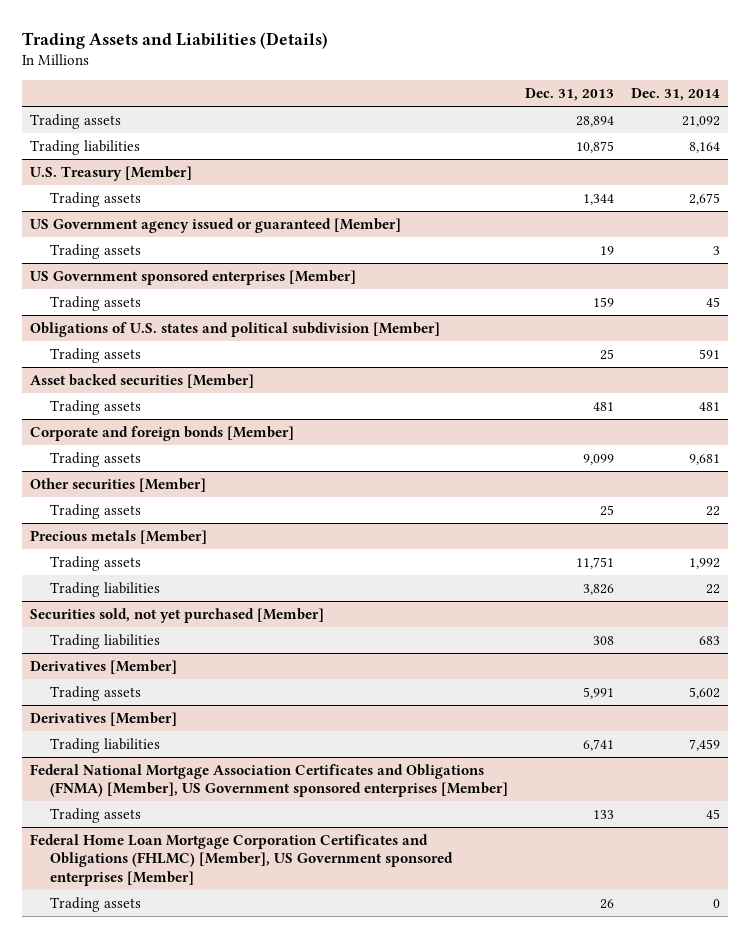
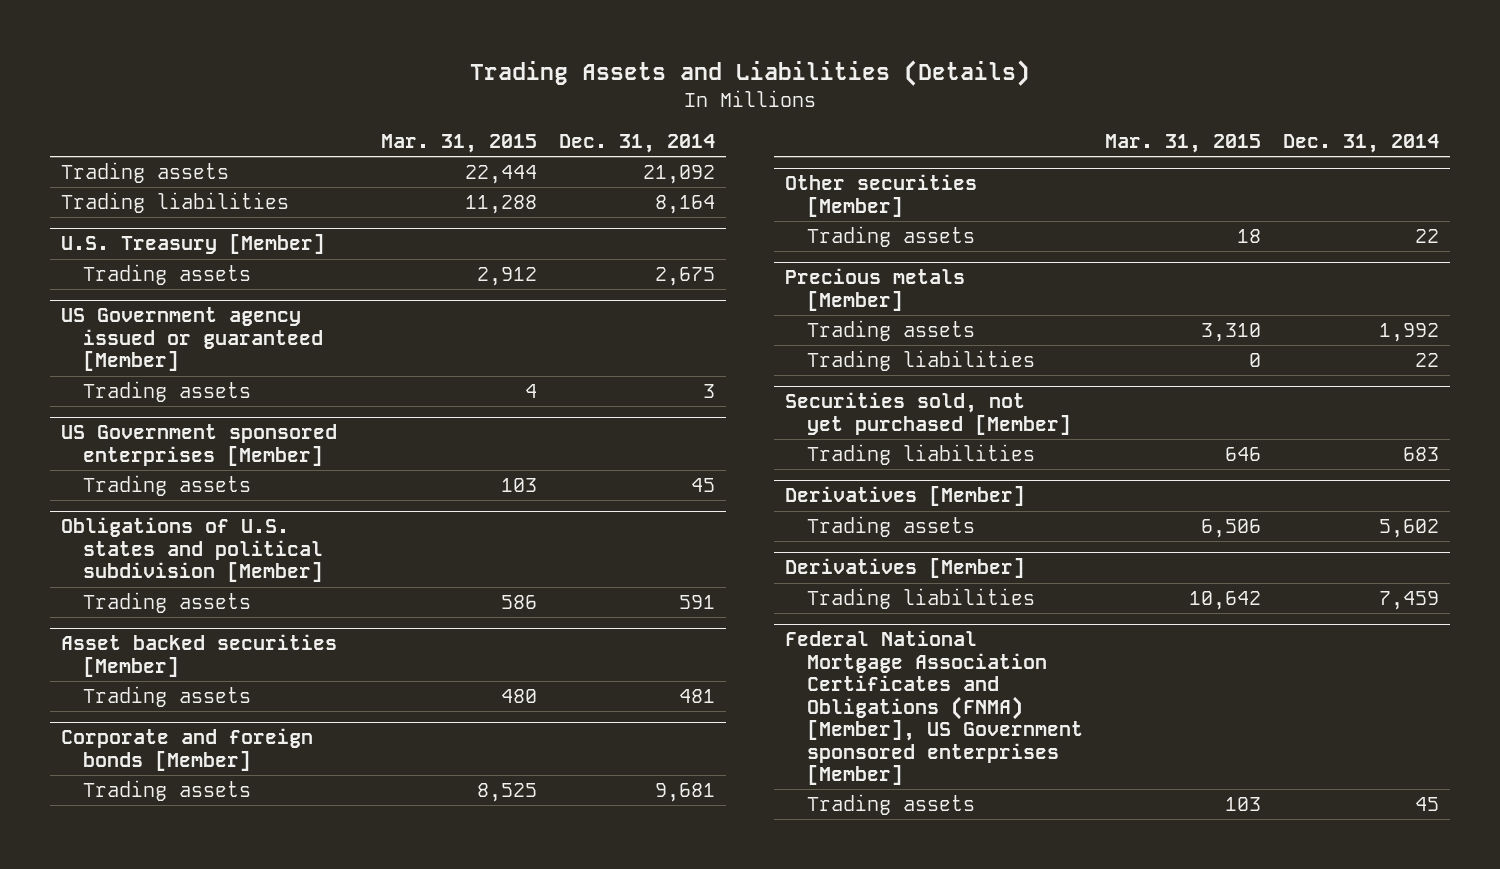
- | Dec. 31, 2013 | Dec. 31, 2014
+ | Mar. 31, 2015 | Dec. 31, 2014
- Federal Home Loan Mortgage Corporation Certificates and Obligations (FHLMC) [Member], US Government sponsored enterprises [Member]
- Trading assets | 26 | 0

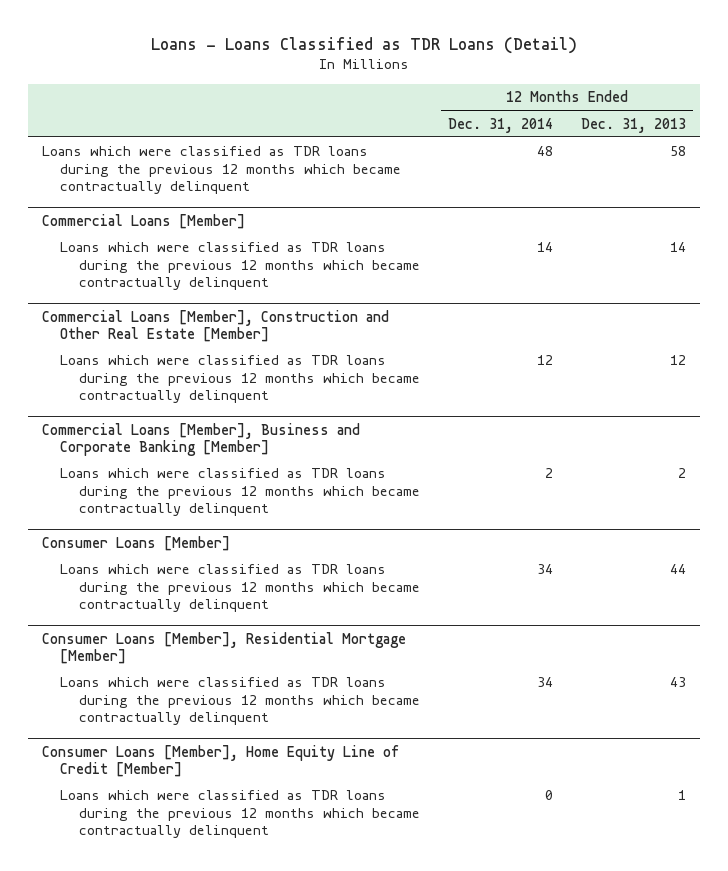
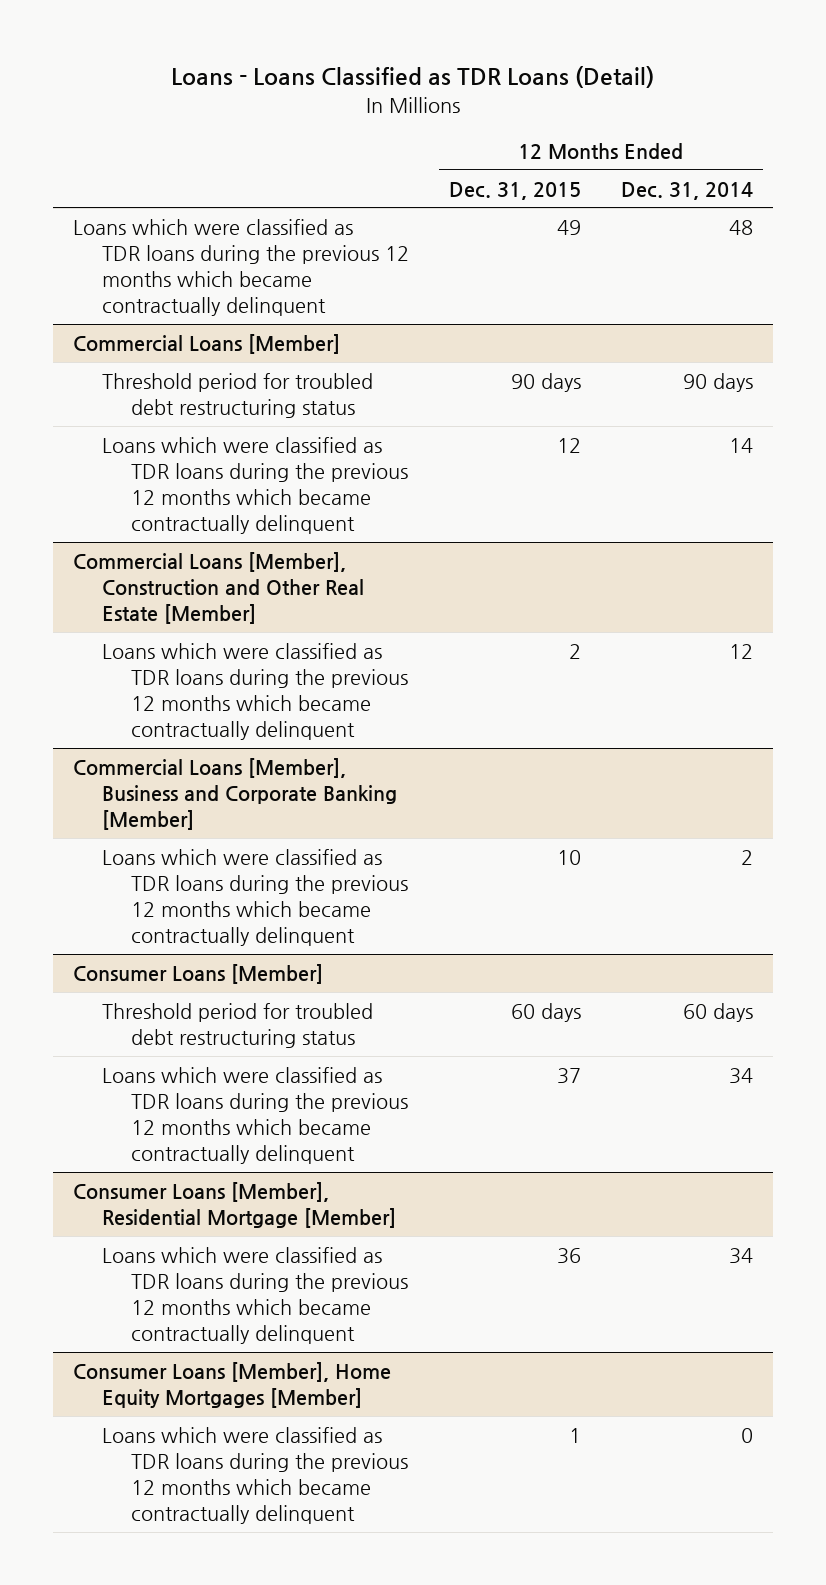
- | 12 Months Ended Dec. 31, 2014 | 12 Months Ended Dec. 31, 2013
+ | 12 Months Ended Dec. 31, 2015 | 12 Months Ended Dec. 31, 2014
@ Commercial Loans [Member]
+ Threshold period for troubled debt restructuring status | 90 days | 90 days
@ Consumer Loans [Member]
+ Threshold period for troubled debt restructuring status | 60 days | 60 days
- Consumer Loans [Member], Home Equity Line of Credit [Member]
+ Consumer Loans [Member], Home Equity Mortgages [Member]

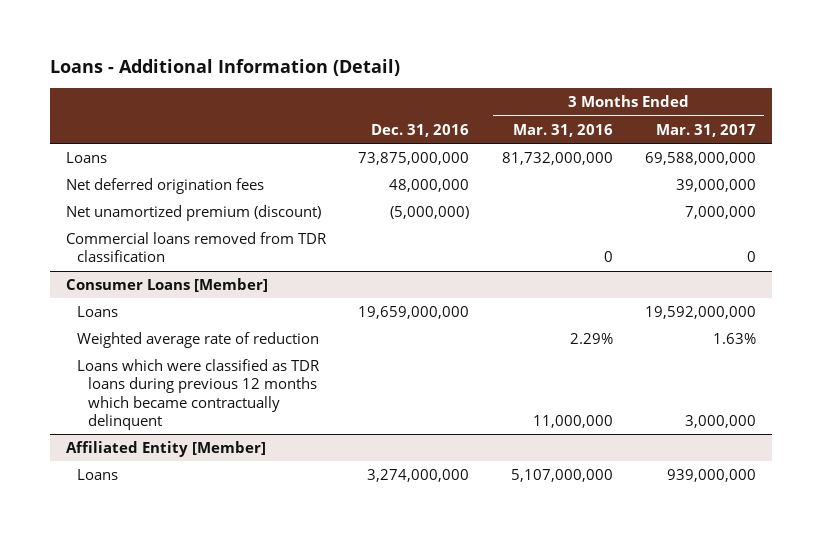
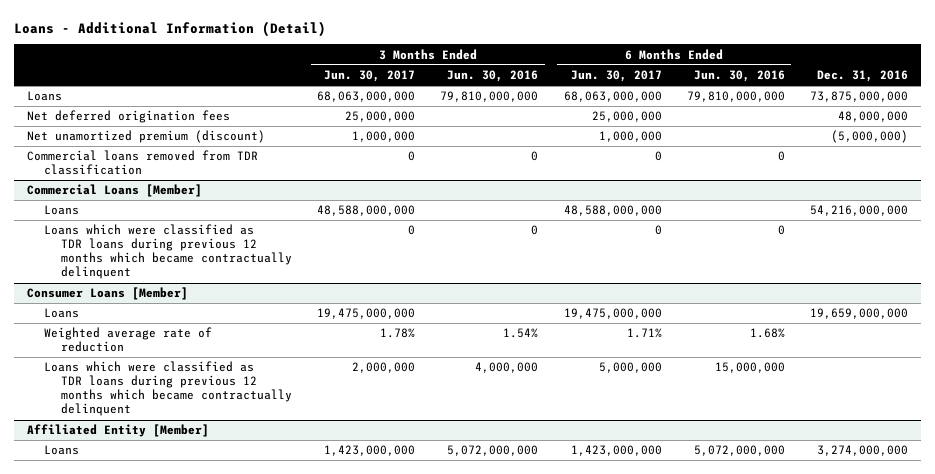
- | Dec. 31, 2016 | 3 Months Ended Mar. 31, 2016 | 3 Months Ended Mar. 31, 2017
+ | 3 Months Ended Jun. 30, 2017 | 3 Months Ended Jun. 30, 2016 | 6 Months Ended Jun. 30, 2017 | 6 Months Ended Jun. 30, 2016 | Dec. 31, 2016
+ Commercial Loans [Member]
+ Loans | 48,588,000,000 | | 48,588,000,000 | | 54,216,000,000
+ Loans which were classified as TDR loans during previous 12 months which became contractually delinquent | 0 | 0 | 0 | 0 |

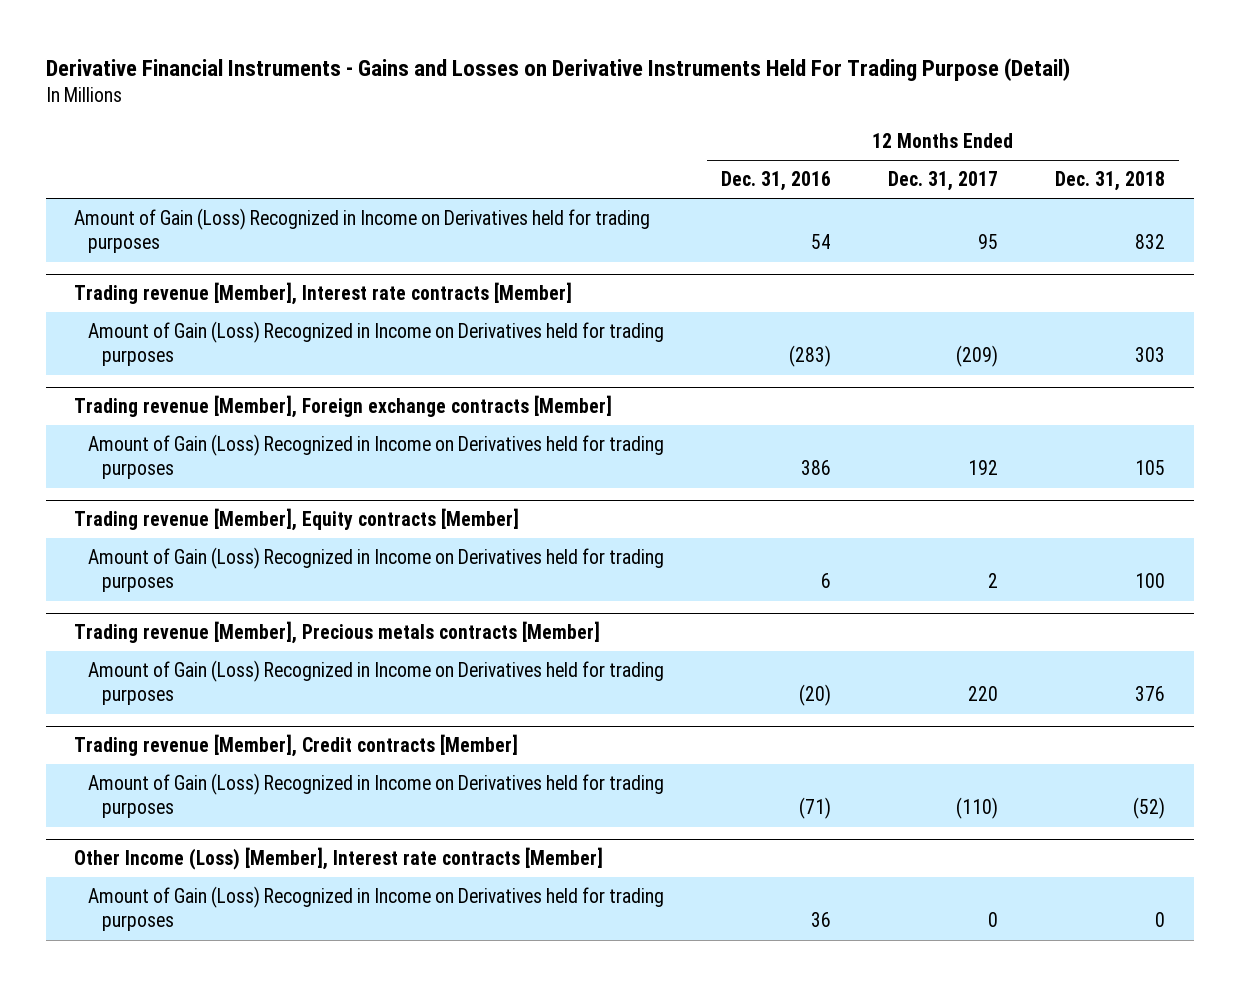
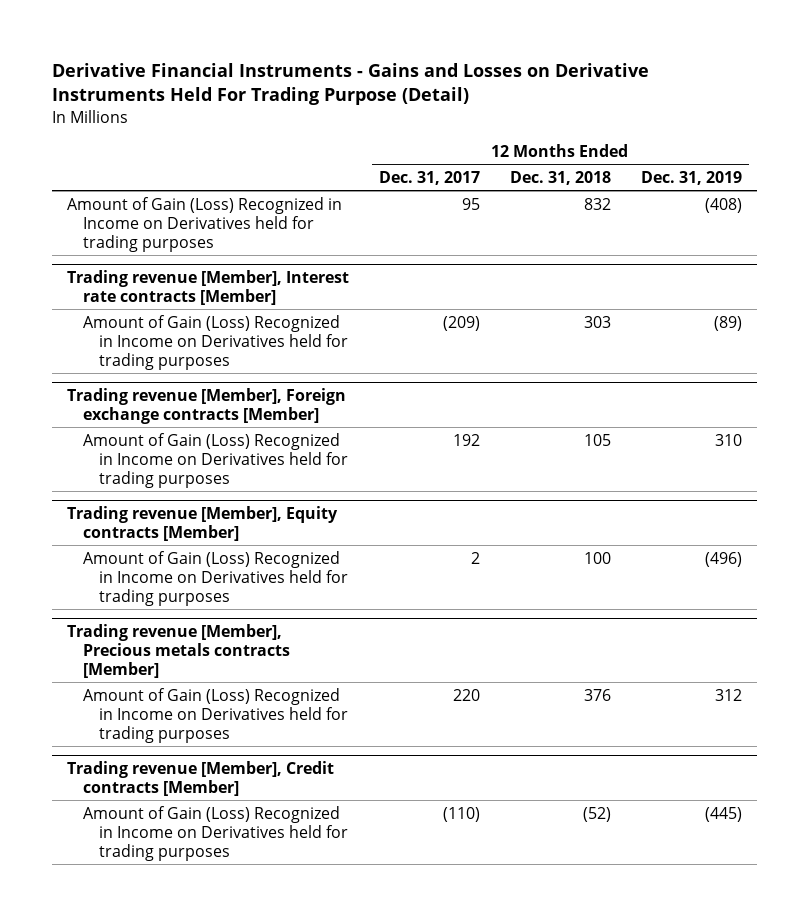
- | 12 Months Ended Dec. 31, 2016 | 12 Months Ended Dec. 31, 2017 | 12 Months Ended Dec. 31, 2018
+ | 12 Months Ended Dec. 31, 2017 | 12 Months Ended Dec. 31, 2018 | 12 Months Ended Dec. 31, 2019
- Other Income (Loss) [Member], Interest rate contracts [Member]
- Amount of Gain (Loss) Recognized in Income on Derivatives held for trading purposes | 36 | 0 | 0

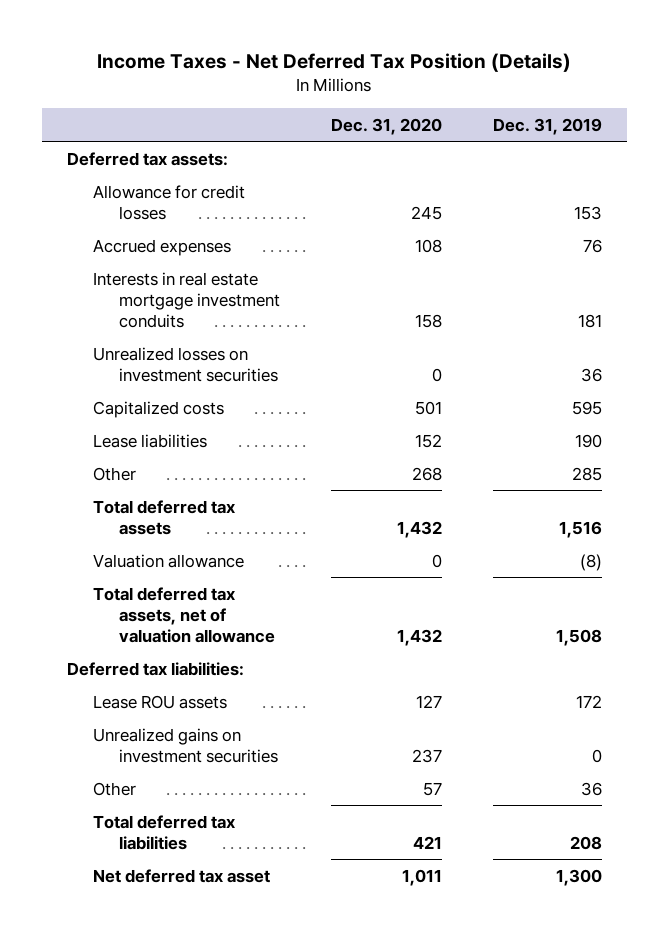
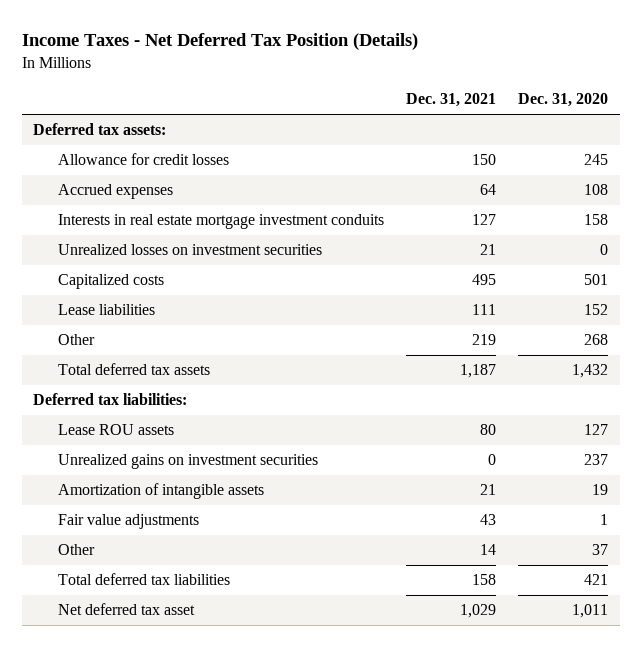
- | Dec. 31, 2020 | Dec. 31, 2019
+ | Dec. 31, 2021 | Dec. 31, 2020
- Valuation allowance | 0 | (8)
- Total deferred tax assets, net of valuation allowance | 1,432 | 1,508
- Other | 57 | 36
+ Amortization of intangible assets | 21 | 19
+ Fair value adjustments | 43 | 1
+ Other | 14 | 37

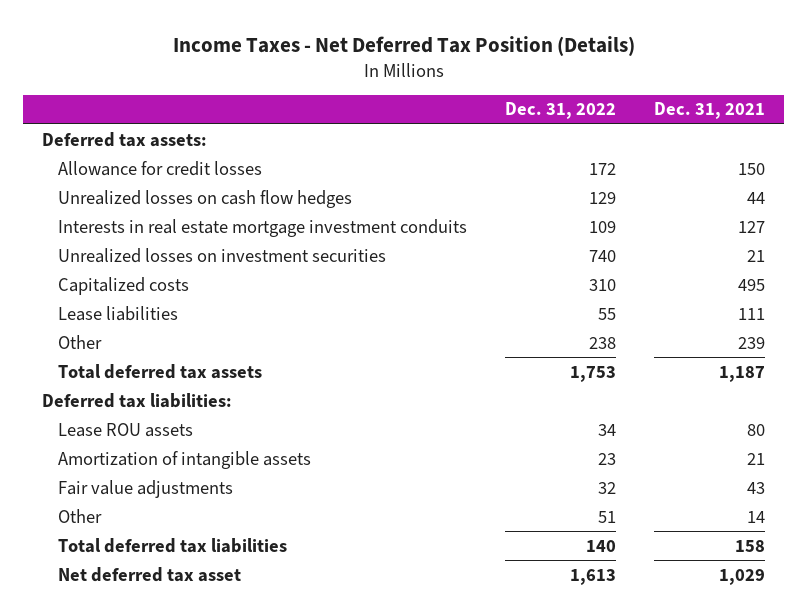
- | Dec. 31, 2021 | Dec. 31, 2020
+ | Dec. 31, 2022 | Dec. 31, 2021
- Accrued expenses | 64 | 108
+ Unrealized losses on cash flow hedges | 129 | 44
- Other | 219 | 268
+ Other | 238 | 239
- Unrealized gains on investment securities | 0 | 237

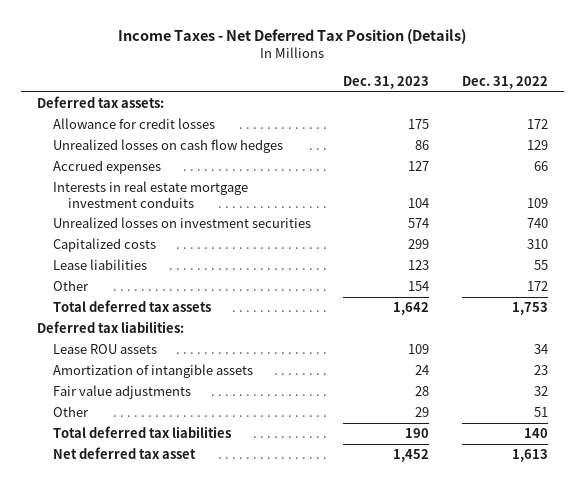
- | Dec. 31, 2022 | Dec. 31, 2021
+ | Dec. 31, 2023 | Dec. 31, 2022
+ Accrued expenses | 127 | 66
- Other | 238 | 239
+ Other | 154 | 172

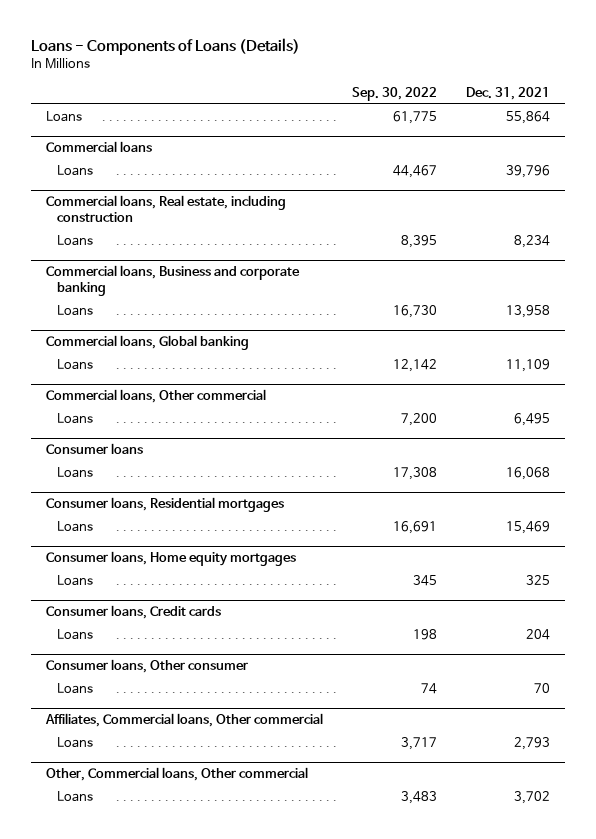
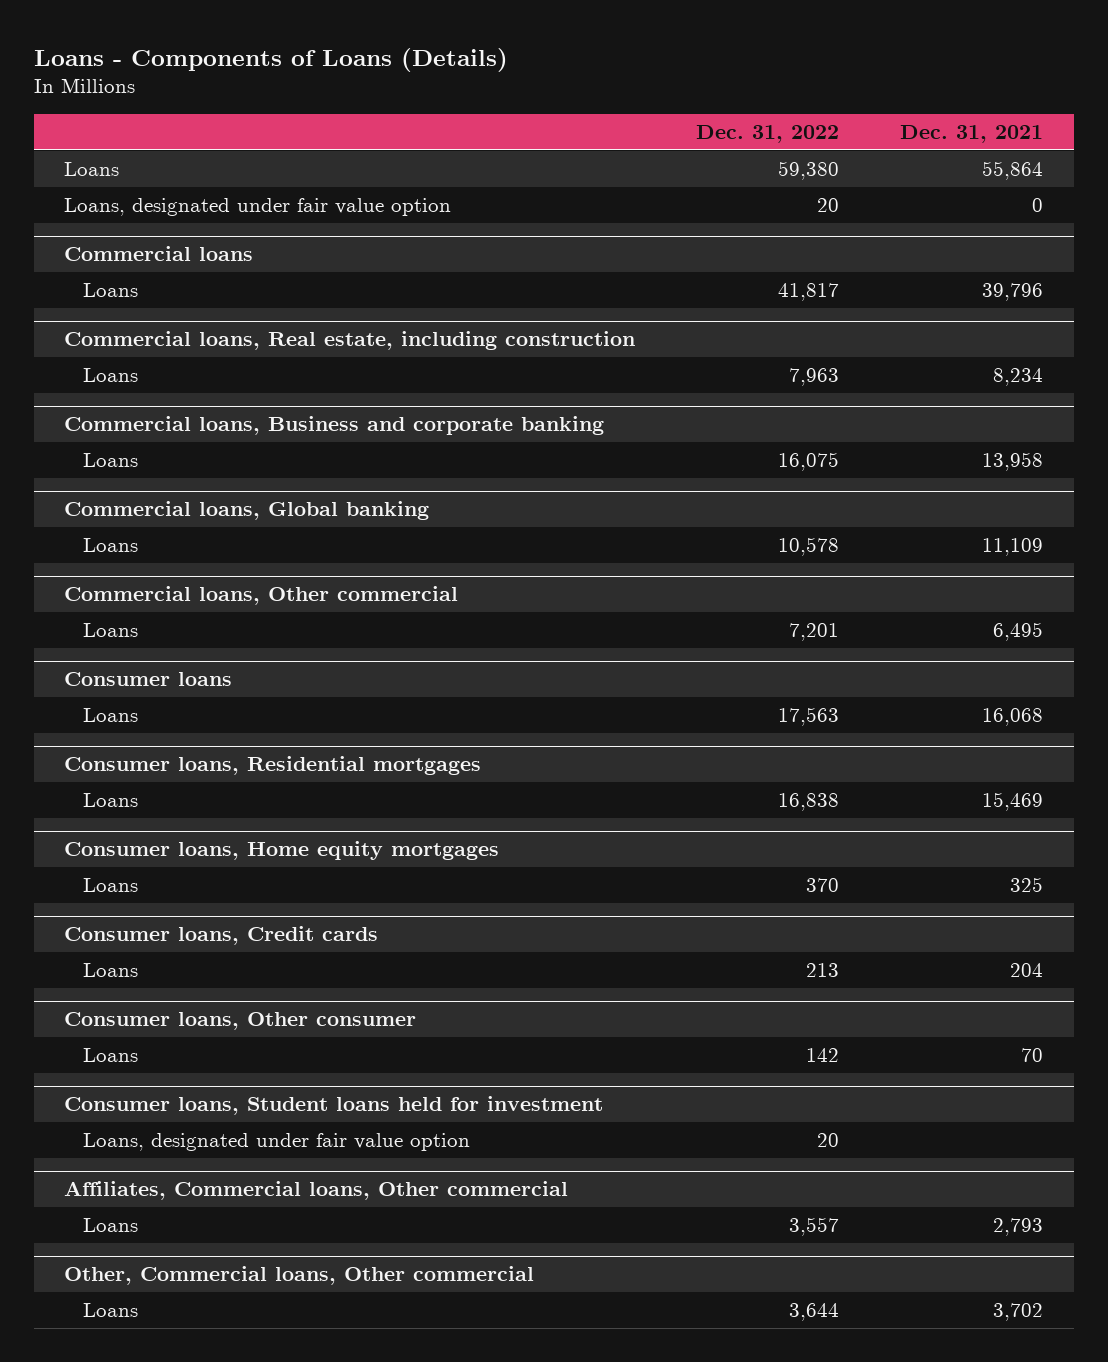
- | Sep. 30, 2022 | Dec. 31, 2021
+ | Dec. 31, 2022 | Dec. 31, 2021
+ Loans, designated under fair value option | 20 | 0
+ Consumer loans, Student loans held for investment
+ Loans, designated under fair value option | 20 |

